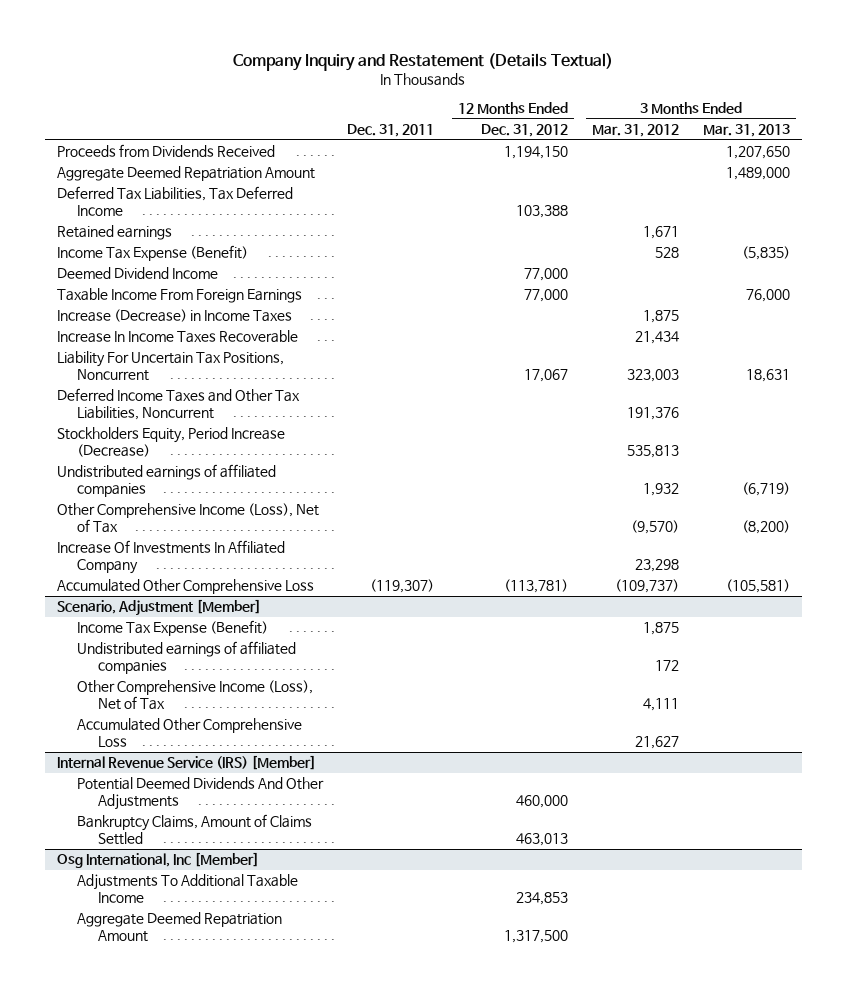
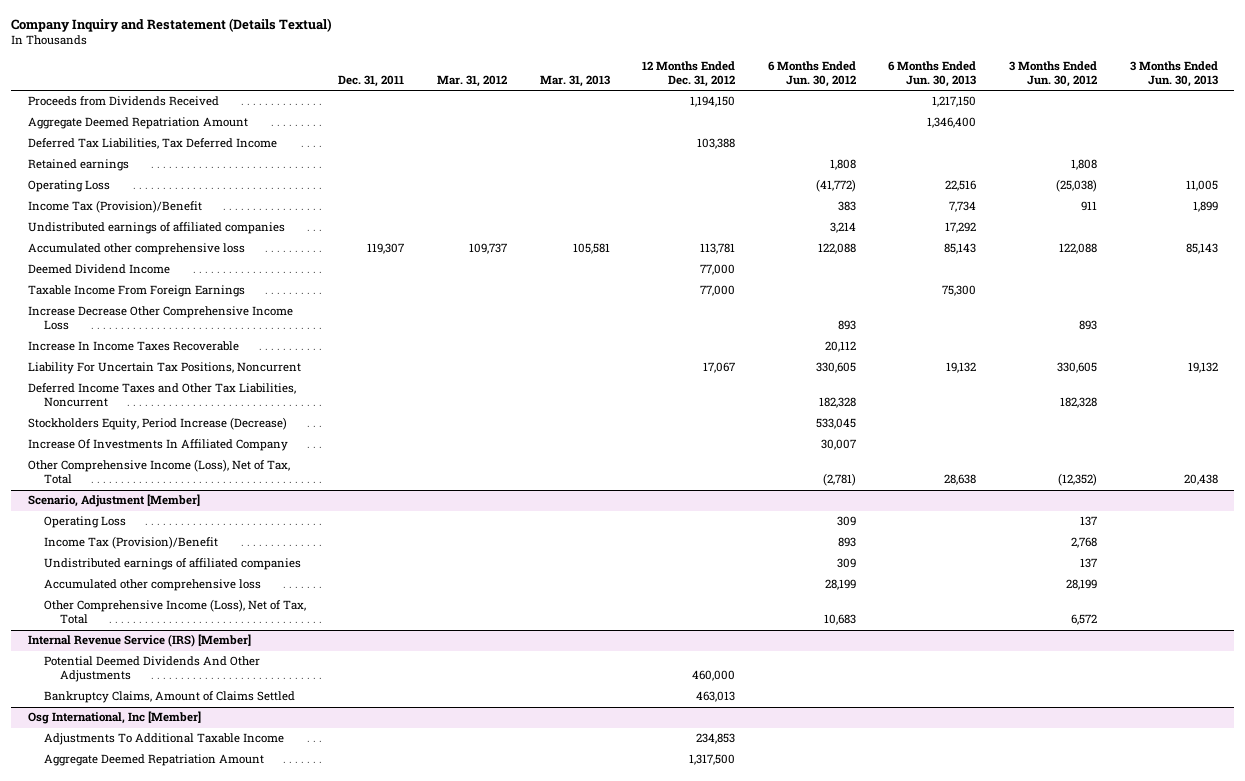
- | Dec. 31, 2011 | 12 Months Ended Dec. 31, 2012 | 3 Months Ended Mar. 31, 2012 | 3 Months Ended Mar. 31, 2013
+ | Dec. 31, 2011 | Mar. 31, 2012 | Mar. 31, 2013 | 12 Months Ended Dec. 31, 2012 | 6 Months Ended Jun. 30, 2012 | 6 Months Ended Jun. 30, 2013 | 3 Months Ended Jun. 30, 2012 | 3 Months Ended Jun. 30, 2013
- Income Tax Expense (Benefit) | | | 528 | (5,835)
+ Operating Loss | | | | | (41,772) | 22,516 | (25,038) | 11,005
+ Income Tax (Provision)/Benefit | | | | | 383 | 7,734 | 911 | 1,899
moved up: Undistributed earnings of affiliated companies | | | | | 3,214 | 17,292 | |
+ Accumulated other comprehensive loss | 119,307 | 109,737 | 105,581 | 113,781 | 122,088 | 85,143 | 122,088 | 85,143
- Increase (Decrease) in Income Taxes | | | 1,875 |
+ Increase Decrease Other Comprehensive Income Loss | | | | | 893 | | 893 |
- Other Comprehensive Income (Loss), Net of Tax | | | (9,570) | (8,200)
- Accumulated Other Comprehensive Loss | (119,307) | (113,781) | (109,737) | (105,581)
+ Other Comprehensive Income (Loss), Net of Tax, Total | | | | | (2,781) | 28,638 | (12,352) | 20,438
@ Scenario, Adjustment [Member]
- Income Tax Expense (Benefit) | | | 1,875 |
+ Operating Loss | | | | | 309 | | 137 |
+ Income Tax (Provision)/Benefit | | | | | 893 | | 2,768 |
- Other Comprehensive Income (Loss), Net of Tax | | | 4,111 |
- Accumulated Other Comprehensive Loss | | | 21,627 |
+ Accumulated other comprehensive loss | | | | | 28,199 | | 28,199 |
+ Other Comprehensive Income (Loss), Net of Tax, Total | | | | | 10,683 | | 6,572 |

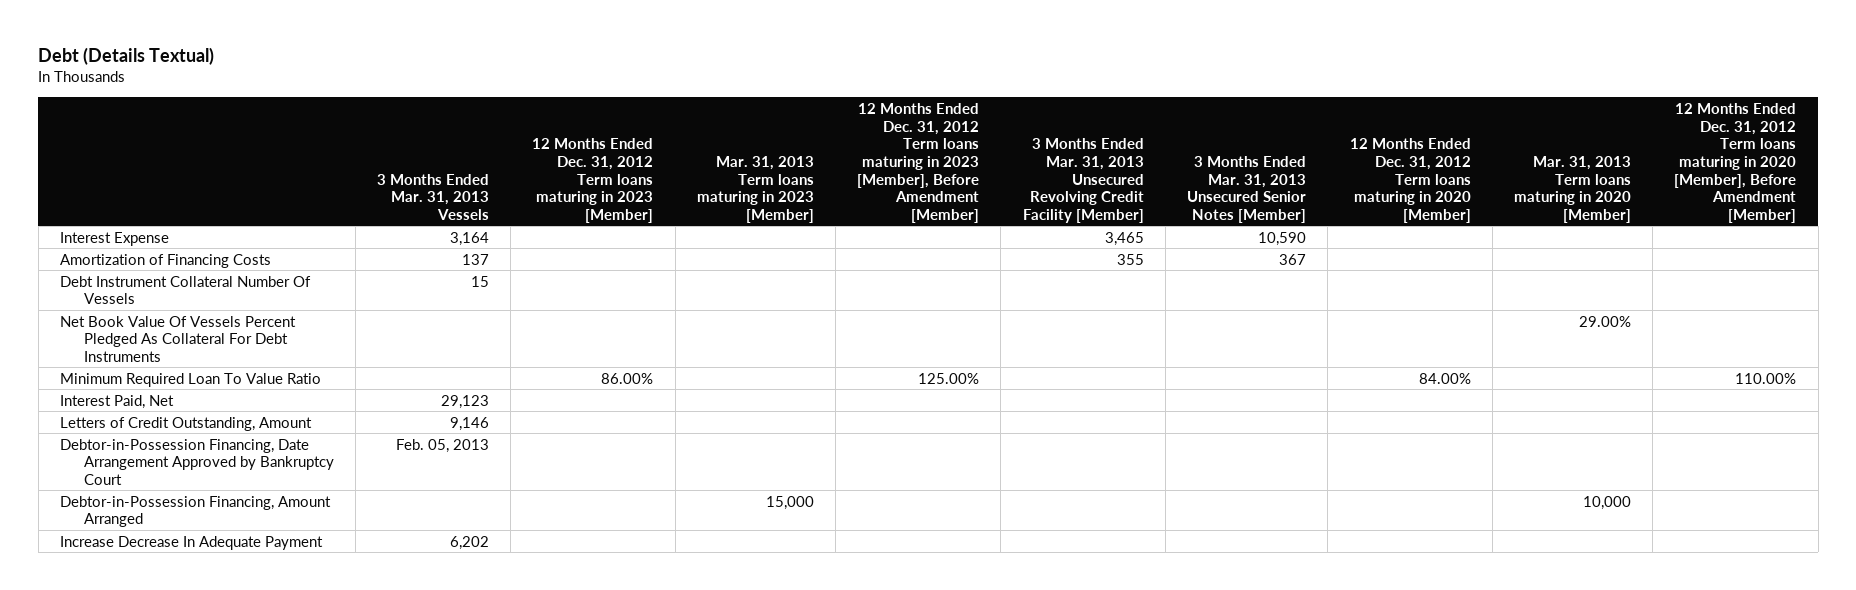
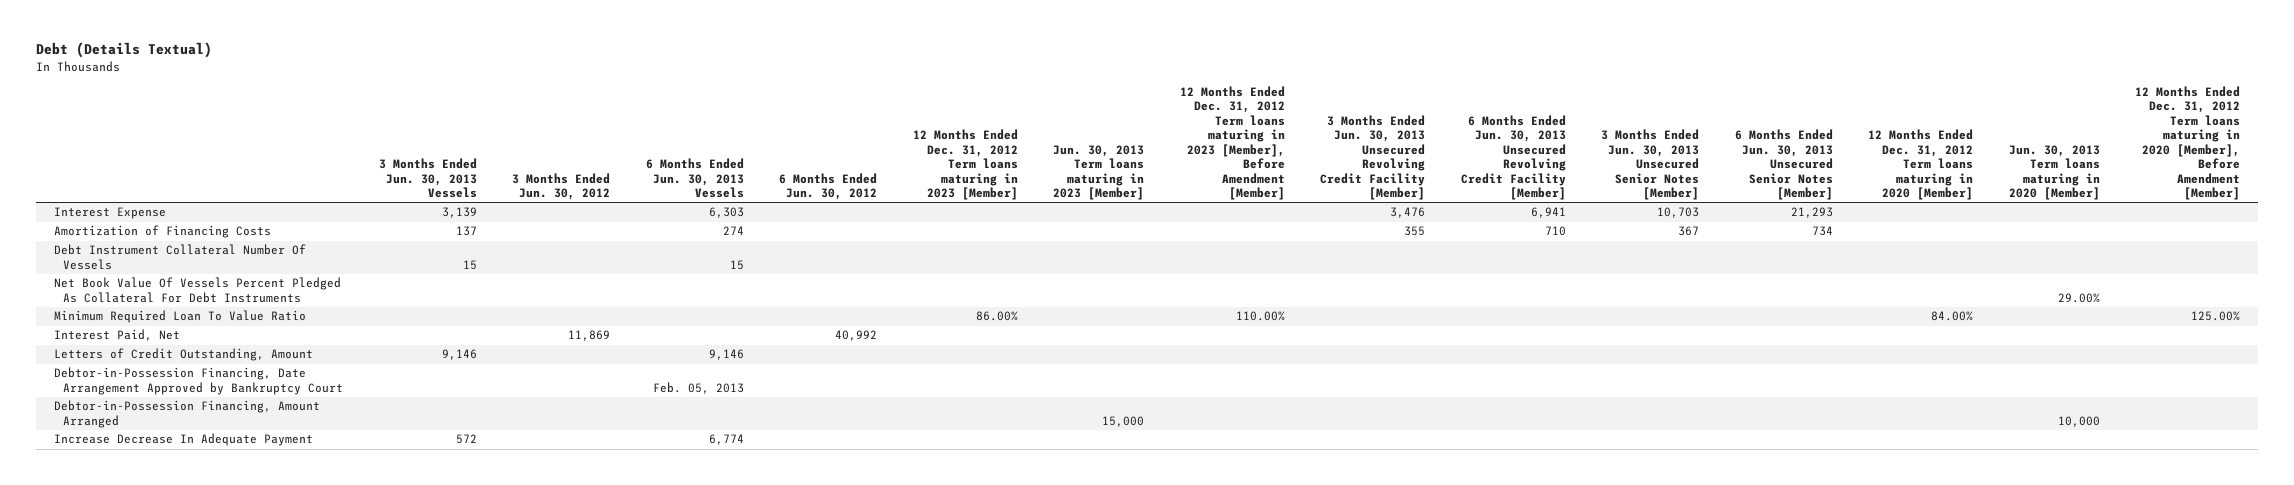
- | 3 Months Ended Mar. 31, 2013 Vessels | 12 Months Ended Dec. 31, 2012 Term loans maturing in 2023 [Member] | Mar. 31, 2013 Term loans maturing in 2023 [Member] | 12 Months Ended Dec. 31, 2012 Term loans maturing in 2023 [Member], Before Amendment [Member] | 3 Months Ended Mar. 31, 2013 Unsecured Revolving Credit Facility [Member] | 3 Months Ended Mar. 31, 2013 Unsecured Senior Notes [Member] | 12 Months Ended Dec. 31, 2012 Term loans maturing in 2020 [Member] | Mar. 31, 2013 Term loans maturing in 2020 [Member] | 12 Months Ended Dec. 31, 2012 Term loans maturing in 2020 [Member], Before Amendment [Member]
+ | 3 Months Ended Jun. 30, 2013 Vessels | 3 Months Ended Jun. 30, 2012 | 6 Months Ended Jun. 30, 2013 Vessels | 6 Months Ended Jun. 30, 2012 | 12 Months Ended Dec. 31, 2012 Term loans maturing in 2023 [Member] | Jun. 30, 2013 Term loans maturing in 2023 [Member] | 12 Months Ended Dec. 31, 2012 Term loans maturing in 2023 [Member], Before Amendment [Member] | 3 Months Ended Jun. 30, 2013 Unsecured Revolving Credit Facility [Member] | 6 Months Ended Jun. 30, 2013 Unsecured Revolving Credit Facility [Member] | 3 Months Ended Jun. 30, 2013 Unsecured Senior Notes [Member] | 6 Months Ended Jun. 30, 2013 Unsecured Senior Notes [Member] | 12 Months Ended Dec. 31, 2012 Term loans maturing in 2020 [Member] | Jun. 30, 2013 Term loans maturing in 2020 [Member] | 12 Months Ended Dec. 31, 2012 Term loans maturing in 2020 [Member], Before Amendment [Member]
- Minimum Required Loan To Value Ratio | | 86.00% | | 125.00% | | | 84.00% | | 110.00%
+ Minimum Required Loan To Value Ratio | | | | | 86.00% | | 110.00% | | | | | 84.00% | | 125.00%

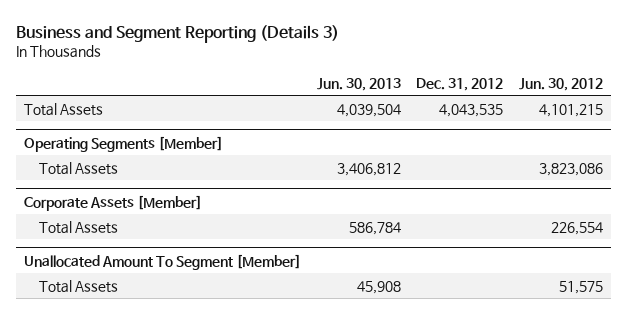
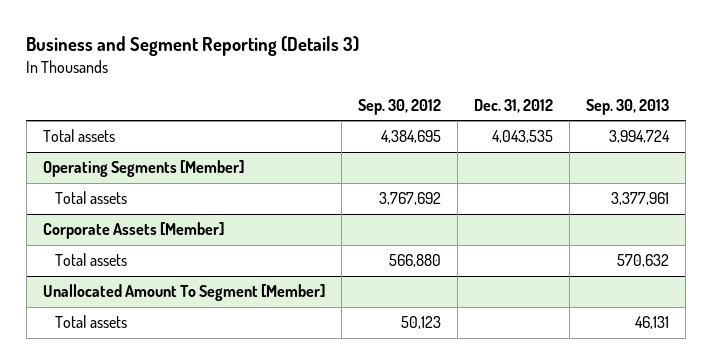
- | Jun. 30, 2013 | Dec. 31, 2012 | Jun. 30, 2012
+ | Sep. 30, 2012 | Dec. 31, 2012 | Sep. 30, 2013
- Total Assets | 4,039,504 | 4,043,535 | 4,101,215
+ Total assets | 4,384,695 | 4,043,535 | 3,994,724
@ Operating Segments [Member]
- Total Assets | 3,406,812 | | 3,823,086
+ Total assets | 3,767,692 | | 3,377,961
@ Corporate Assets [Member]
- Total Assets | 586,784 | | 226,554
+ Total assets | 566,880 | | 570,632
@ Unallocated Amount To Segment [Member]
- Total Assets | 45,908 | | 51,575
+ Total assets | 50,123 | | 46,131

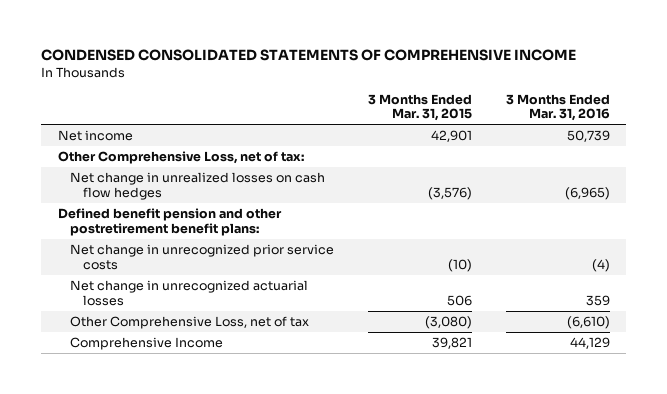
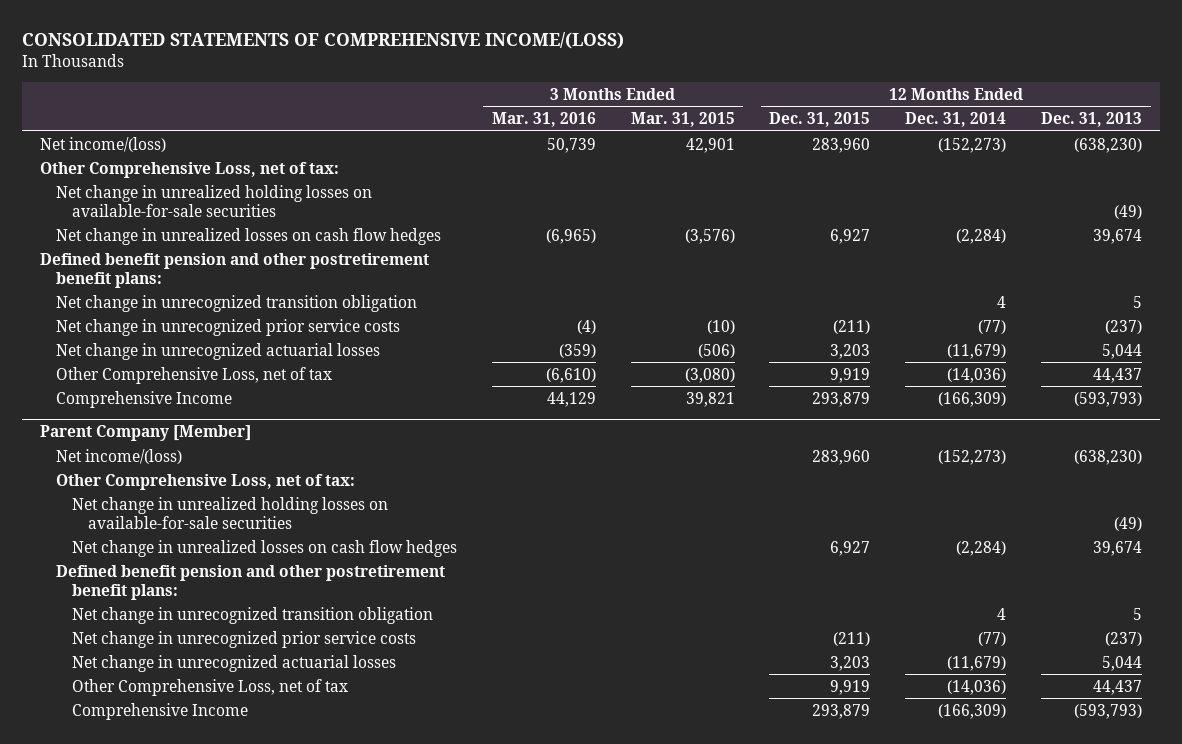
- CONDENSED CONSOLIDATED STATEMENTS OF COMPREHENSIVE INCOME
+ CONSOLIDATED STATEMENTS OF COMPREHENSIVE INCOME/(LOSS)
- | 3 Months Ended Mar. 31, 2015 | 3 Months Ended Mar. 31, 2016
+ | 3 Months Ended Mar. 31, 2016 | 3 Months Ended Mar. 31, 2015 | 12 Months Ended Dec. 31, 2015 | 12 Months Ended Dec. 31, 2014 | 12 Months Ended Dec. 31, 2013
- Net income | 42,901 | 50,739
+ Net income/(loss) | 50,739 | 42,901 | 283,960 | (152,273) | (638,230)
+ Net change in unrealized holding losses on available-for-sale securities | | | | | (49)
+ Net change in unrecognized transition obligation | | | | 4 | 5
- Net change in unrecognized actuarial losses | 506 | 359
+ Net change in unrecognized actuarial losses | (359) | (506) | 3,203 | (11,679) | 5,044
+ Parent Company [Member]
+ Net income/(loss) | | | 283,960 | (152,273) | (638,230)
+ Other Comprehensive Loss, net of tax:
+ Net change in unrealized holding losses on available-for-sale securities | | | | | (49)
+ Net change in unrealized losses on cash flow hedges | | | 6,927 | (2,284) | 39,674
+ Defined benefit pension and other postretirement benefit plans:
+ Net change in unrecognized transition obligation | | | | 4 | 5
+ Net change in unrecognized prior service costs | | | (211) | (77) | (237)
+ Net change in unrecognized actuarial losses | | | 3,203 | (11,679) | 5,044
+ Other Comprehensive Loss, net of tax | | | 9,919 | (14,036) | 44,437
+ Comprehensive Income | | | 293,879 | (166,309) | (593,793)

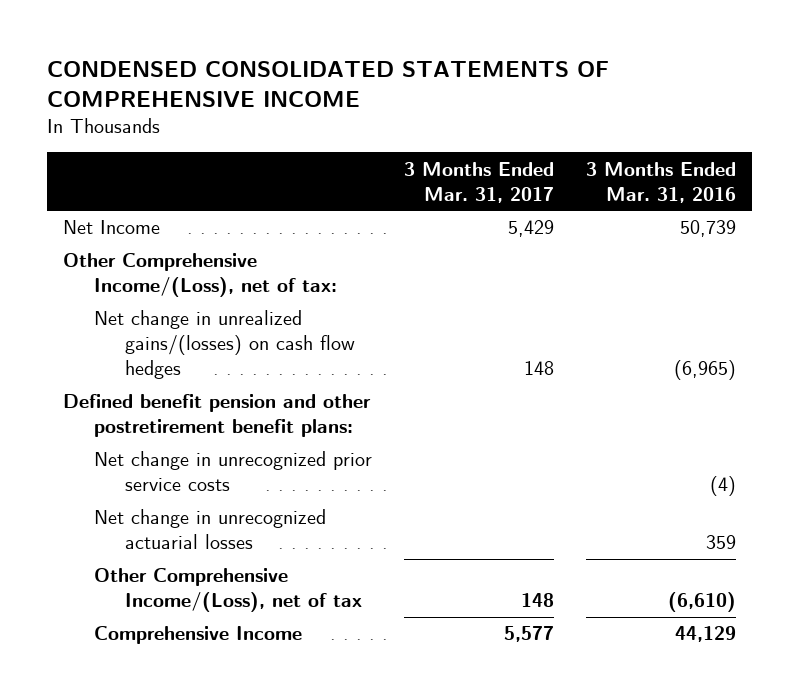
- CONSOLIDATED STATEMENTS OF COMPREHENSIVE INCOME/(LOSS)
+ CONDENSED CONSOLIDATED STATEMENTS OF COMPREHENSIVE INCOME
- | 3 Months Ended Mar. 31, 2016 | 3 Months Ended Mar. 31, 2015 | 12 Months Ended Dec. 31, 2015 | 12 Months Ended Dec. 31, 2014 | 12 Months Ended Dec. 31, 2013
+ | 3 Months Ended Mar. 31, 2017 | 3 Months Ended Mar. 31, 2016
- Net income/(loss) | 50,739 | 42,901 | 283,960 | (152,273) | (638,230)
- Other Comprehensive Loss, net of tax:
- Net change in unrealized holding losses on available-for-sale securities | | | | | (49)
- Net change in unrealized losses on cash flow hedges | (6,965) | (3,576) | 6,927 | (2,284) | 39,674
+ Net Income | 5,429 | 50,739
+ Other Comprehensive Income/(Loss), net of tax:
+ Net change in unrealized gains/(losses) on cash flow hedges | 148 | (6,965)
- Net change in unrecognized transition obligation | | | | 4 | 5
- Net change in unrecognized actuarial losses | (359) | (506) | 3,203 | (11,679) | 5,044
- Other Comprehensive Loss, net of tax | (6,610) | (3,080) | 9,919 | (14,036) | 44,437
+ Net change in unrecognized actuarial losses | | 359
+ Other Comprehensive Income/(Loss), net of tax | 148 | (6,610)
- Parent Company [Member]
- Net income/(loss) | | | 283,960 | (152,273) | (638,230)
- Other Comprehensive Loss, net of tax:
- Net change in unrealized holding losses on available-for-sale securities | | | | | (49)
- Net change in unrealized losses on cash flow hedges | | | 6,927 | (2,284) | 39,674
- Defined benefit pension and other postretirement benefit plans:
- Net change in unrecognized transition obligation | | | | 4 | 5
- Net change in unrecognized prior service costs | | | (211) | (77) | (237)
- Net change in unrecognized actuarial losses | | | 3,203 | (11,679) | 5,044
- Other Comprehensive Loss, net of tax | | | 9,919 | (14,036) | 44,437
- Comprehensive Income | | | 293,879 | (166,309) | (593,793)

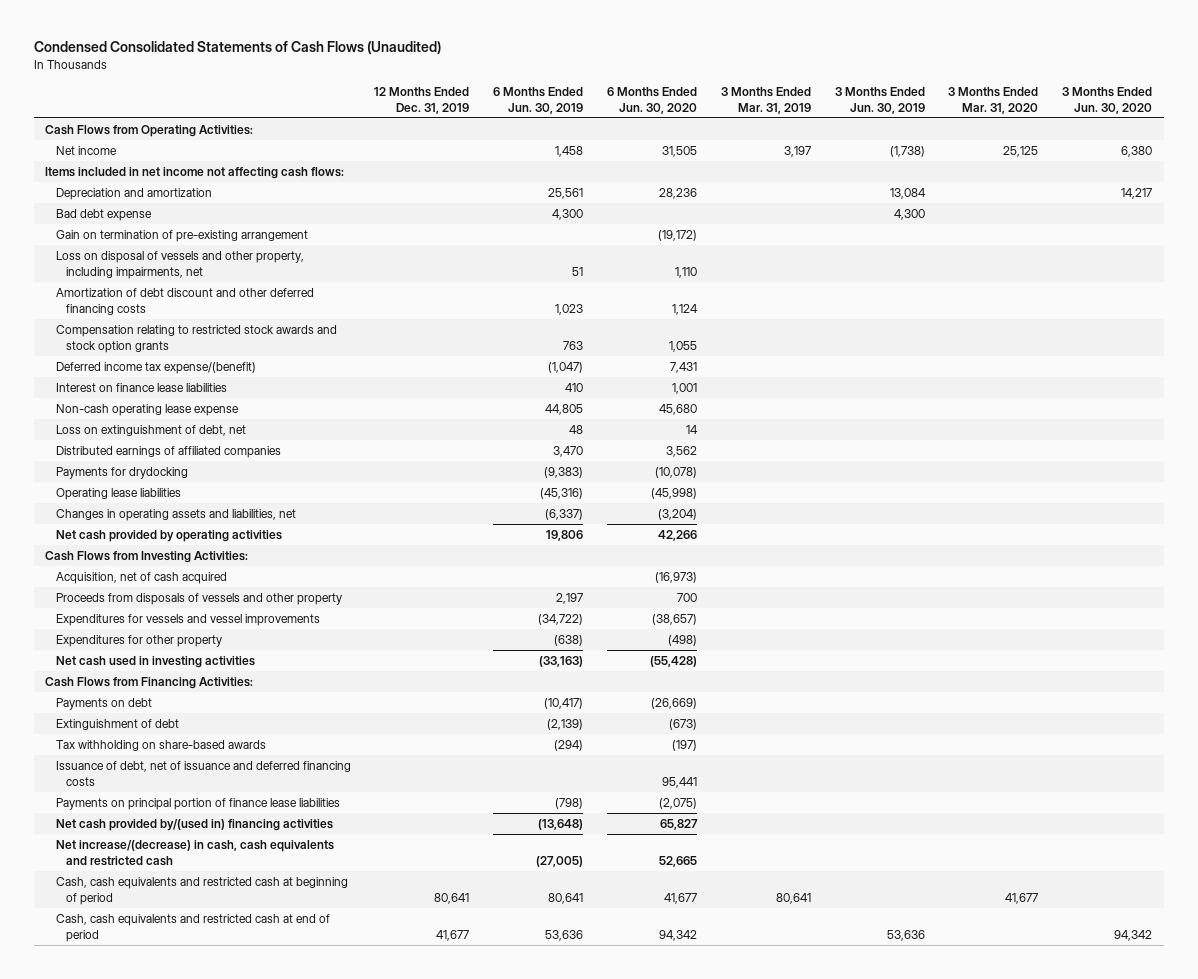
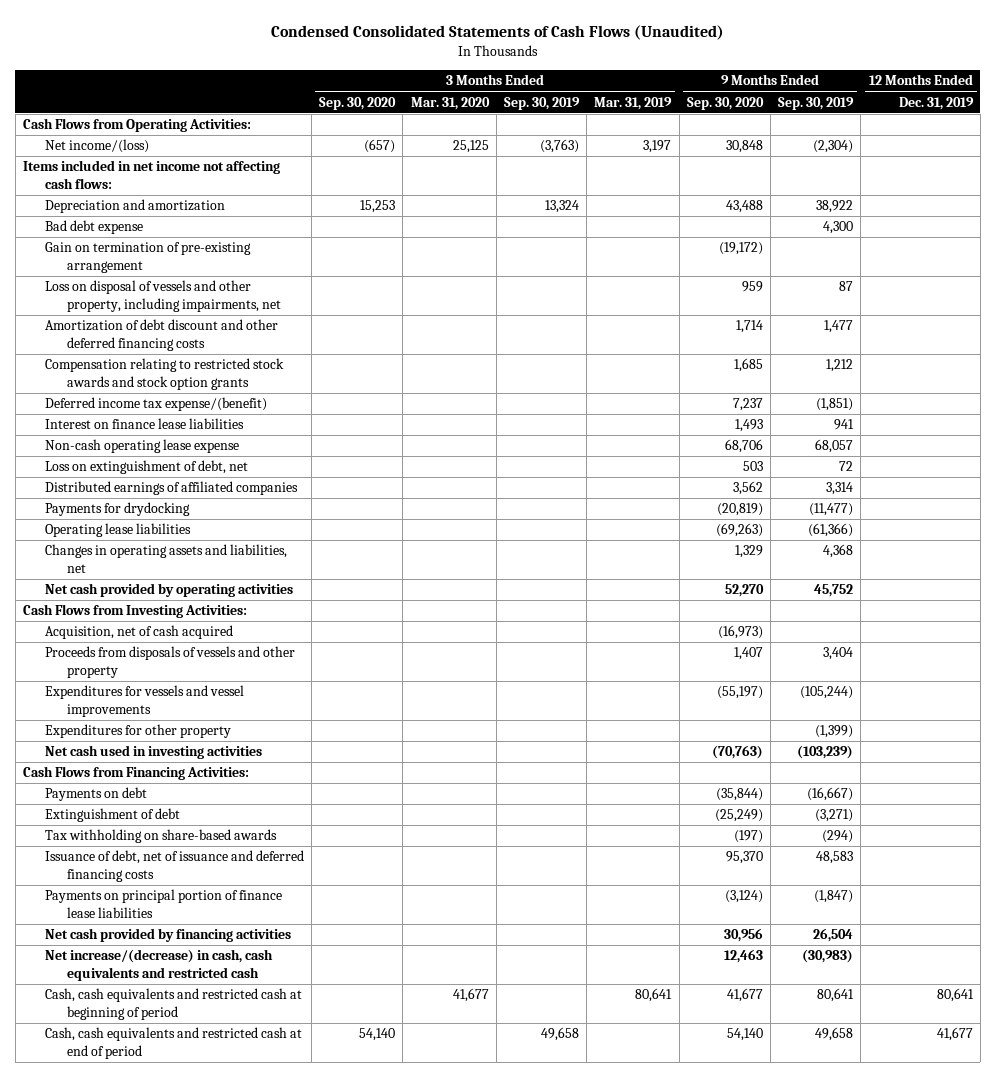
- | 12 Months Ended Dec. 31, 2019 | 6 Months Ended Jun. 30, 2019 | 6 Months Ended Jun. 30, 2020 | 3 Months Ended Mar. 31, 2019 | 3 Months Ended Jun. 30, 2019 | 3 Months Ended Mar. 31, 2020 | 3 Months Ended Jun. 30, 2020
+ | 3 Months Ended Sep. 30, 2020 | 3 Months Ended Mar. 31, 2020 | 3 Months Ended Sep. 30, 2019 | 3 Months Ended Mar. 31, 2019 | 9 Months Ended Sep. 30, 2020 | 9 Months Ended Sep. 30, 2019 | 12 Months Ended Dec. 31, 2019
- Net income | | 1,458 | 31,505 | 3,197 | (1,738) | 25,125 | 6,380
+ Net income/(loss) | (657) | 25,125 | (3,763) | 3,197 | 30,848 | (2,304) |
- Net cash provided by/(used in) financing activities | | (13,648) | 65,827 | | | |
+ Net cash provided by financing activities | | | | | 30,956 | 26,504 |

